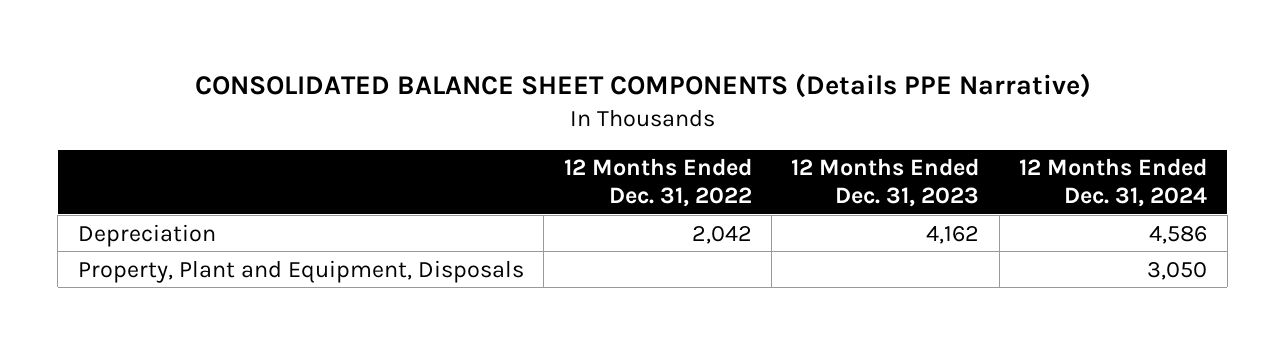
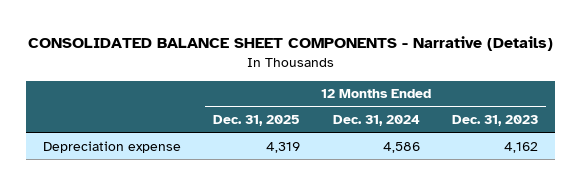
- CONSOLIDATED BALANCE SHEET COMPONENTS (Details PPE Narrative)
+ CONSOLIDATED BALANCE SHEET COMPONENTS - Narrative (Details)
- | 12 Months Ended Dec. 31, 2022 | 12 Months Ended Dec. 31, 2023 | 12 Months Ended Dec. 31, 2024
+ | 12 Months Ended Dec. 31, 2025 | 12 Months Ended Dec. 31, 2024 | 12 Months Ended Dec. 31, 2023
- Depreciation | 2,042 | 4,162 | 4,586
- Property, Plant and Equipment, Disposals | | | 3,050
+ Depreciation expense | 4,319 | 4,586 | 4,162

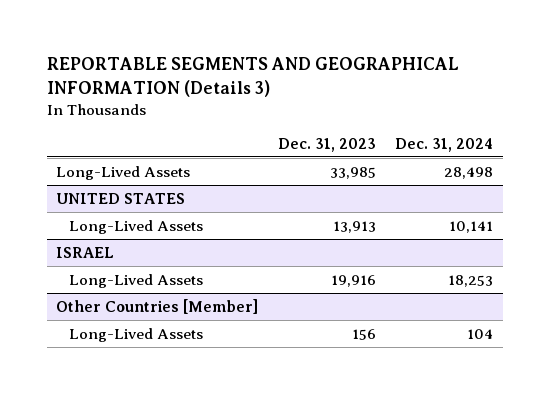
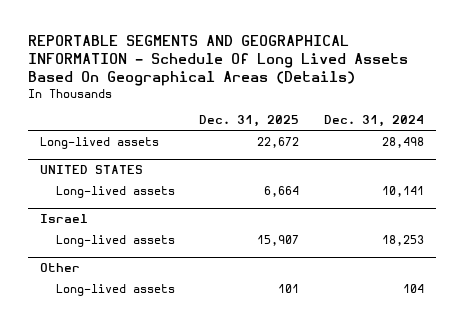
- REPORTABLE SEGMENTS AND GEOGRAPHICAL INFORMATION (Details 3)
+ REPORTABLE SEGMENTS AND GEOGRAPHICAL INFORMATION - Schedule Of Long Lived Assets Based On Geographical Areas (Details)
- | Dec. 31, 2023 | Dec. 31, 2024
+ | Dec. 31, 2025 | Dec. 31, 2024
- Long-Lived Assets | 33,985 | 28,498
+ Long-lived assets | 22,672 | 28,498
@ UNITED STATES
- Long-Lived Assets | 13,913 | 10,141
- ISRAEL
- Long-Lived Assets | 19,916 | 18,253
- Other Countries [Member]
- Long-Lived Assets | 156 | 104
@ UNITED STATES
+ Long-lived assets | 6,664 | 10,141
+ Israel
+ Long-lived assets | 15,907 | 18,253
+ Other
+ Long-lived assets | 101 | 104

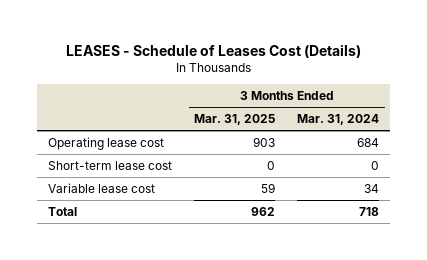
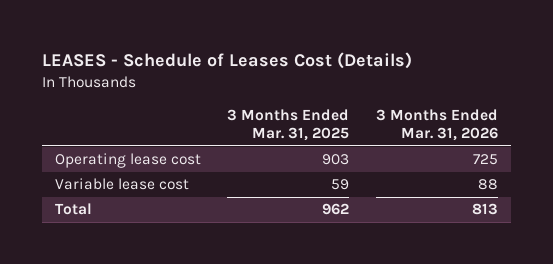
- | 3 Months Ended Mar. 31, 2025 | 3 Months Ended Mar. 31, 2024
+ | 3 Months Ended Mar. 31, 2025 | 3 Months Ended Mar. 31, 2026
- Short-term lease cost | 0 | 0

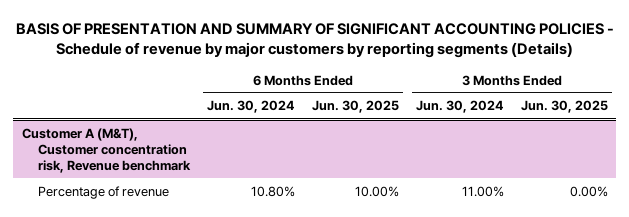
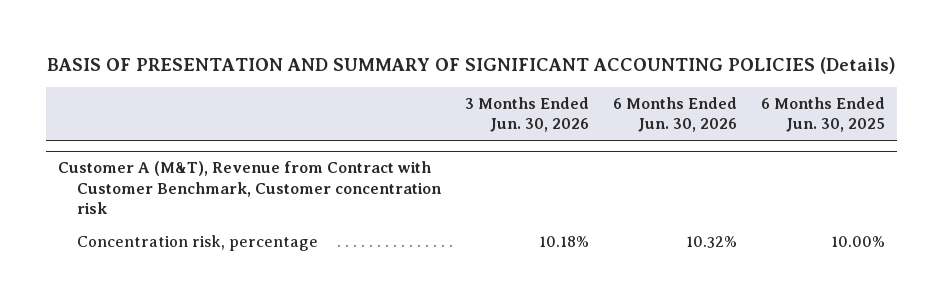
- BASIS OF PRESENTATION AND SUMMARY OF SIGNIFICANT ACCOUNTING POLICIES - Schedule of revenue by major customers by reporting segments (Details)
+ BASIS OF PRESENTATION AND SUMMARY OF SIGNIFICANT ACCOUNTING POLICIES (Details)
- | 6 Months Ended Jun. 30, 2024 | 6 Months Ended Jun. 30, 2025 | 3 Months Ended Jun. 30, 2024 | 3 Months Ended Jun. 30, 2025
+ | 3 Months Ended Jun. 30, 2026 | 6 Months Ended Jun. 30, 2026 | 6 Months Ended Jun. 30, 2025
- Customer A (M&T), Customer concentration risk, Revenue benchmark
- Percentage of revenue | 10.80% | 10.00% | 11.00% | 0.00%
+ Customer A (M&T), Revenue from Contract with Customer Benchmark, Customer concentration risk
+ Concentration risk, percentage | 10.18% | 10.32% | 10.00%

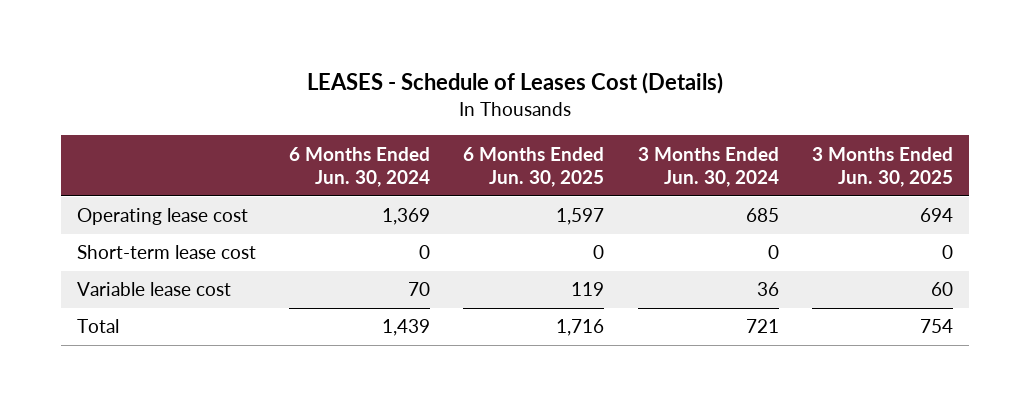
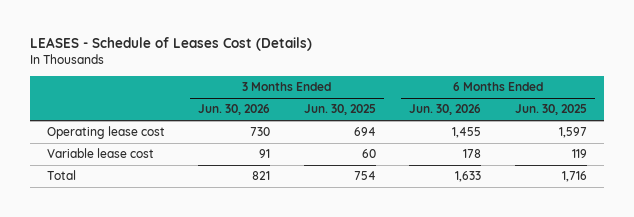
- | 6 Months Ended Jun. 30, 2024 | 6 Months Ended Jun. 30, 2025 | 3 Months Ended Jun. 30, 2024 | 3 Months Ended Jun. 30, 2025
+ | 3 Months Ended Jun. 30, 2026 | 3 Months Ended Jun. 30, 2025 | 6 Months Ended Jun. 30, 2026 | 6 Months Ended Jun. 30, 2025
- Short-term lease cost | 0 | 0 | 0 | 0

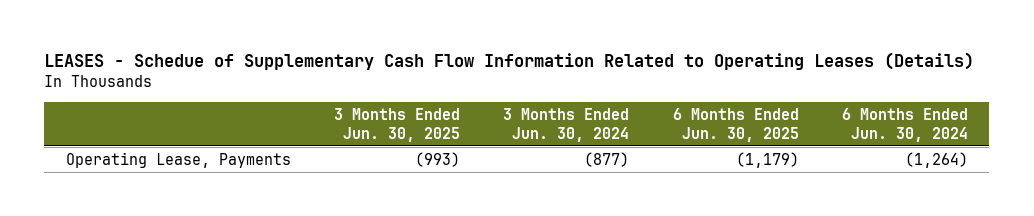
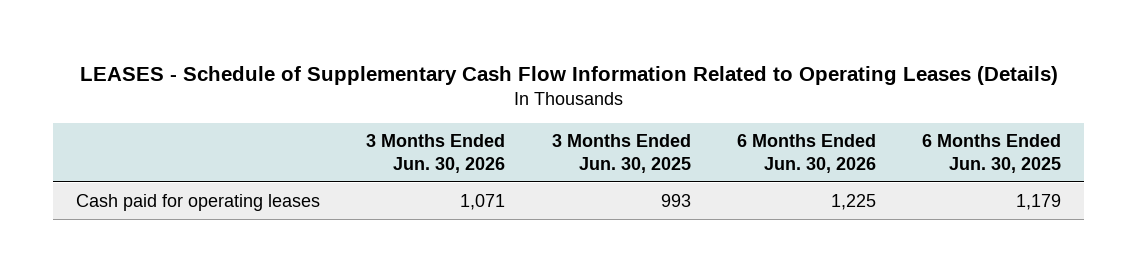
- LEASES - Schedue of Supplementary Cash Flow Information Related to Operating Leases (Details)
+ LEASES - Schedule of Supplementary Cash Flow Information Related to Operating Leases (Details)
- | 3 Months Ended Jun. 30, 2025 | 3 Months Ended Jun. 30, 2024 | 6 Months Ended Jun. 30, 2025 | 6 Months Ended Jun. 30, 2024
+ | 3 Months Ended Jun. 30, 2026 | 3 Months Ended Jun. 30, 2025 | 6 Months Ended Jun. 30, 2026 | 6 Months Ended Jun. 30, 2025
- Operating Lease, Payments | (993) | (877) | (1,179) | (1,264)
+ Cash paid for operating leases | 1,071 | 993 | 1,225 | 1,179

